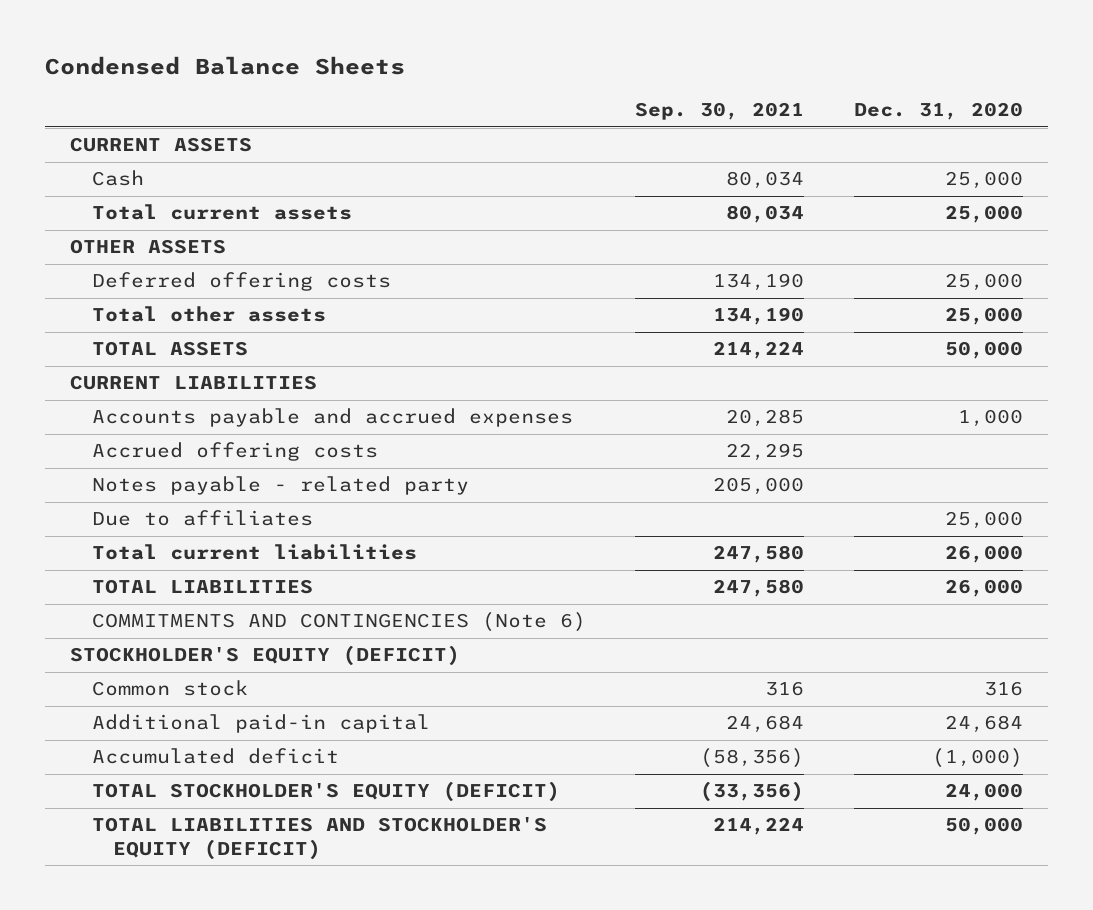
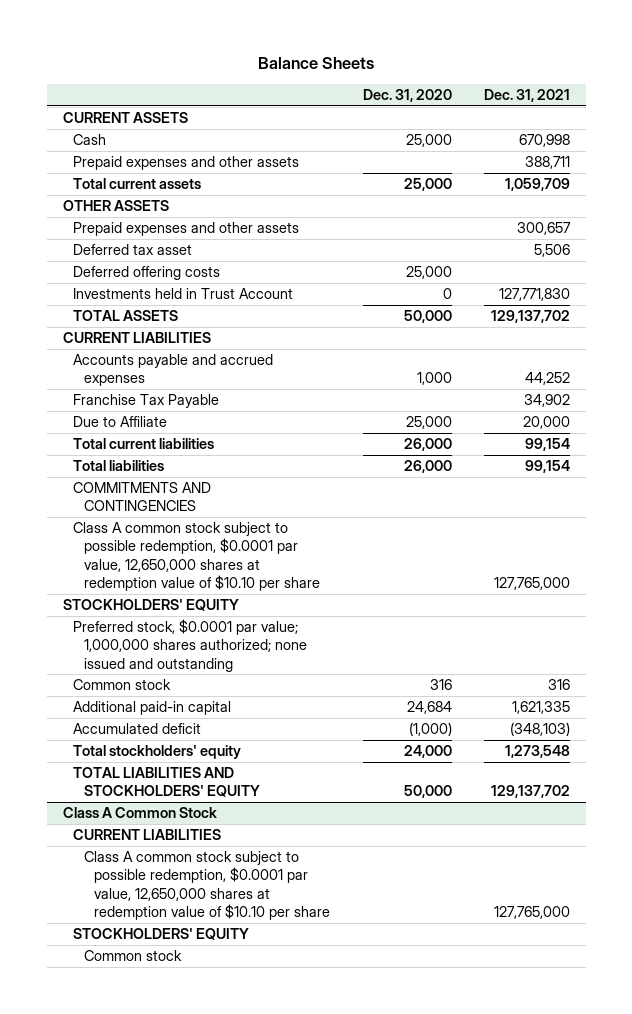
- Condensed Balance Sheets
+ Balance Sheets
- | Sep. 30, 2021 | Dec. 31, 2020
+ | Dec. 31, 2020 | Dec. 31, 2021
+ Prepaid expenses and other assets | | 388,711
+ Prepaid expenses and other assets | | 300,657
+ Deferred tax asset | | 5,506
- Total other assets | 134,190 | 25,000
+ Investments held in Trust Account | 0 | 127,771,830
- Accrued offering costs | 22,295 |
- Notes payable - related party | 205,000 |
- Due to affiliates | | 25,000
+ Franchise Tax Payable | | 34,902
+ Due to Affiliate | 25,000 | 20,000
- TOTAL LIABILITIES | 247,580 | 26,000
- COMMITMENTS AND CONTINGENCIES (Note 6)
- STOCKHOLDER'S EQUITY (DEFICIT)
+ Total liabilities | 26,000 | 99,154
+ COMMITMENTS AND CONTINGENCIES
+ Class A common stock subject to possible redemption, $0.0001 par value, 12,650,000 shares at redemption value of $10.10 per share | | 127,765,000
+ STOCKHOLDERS' EQUITY
+ Preferred stock, $0.0001 par value; 1,000,000 shares authorized; none issued and outstanding
- TOTAL STOCKHOLDER'S EQUITY (DEFICIT) | (33,356) | 24,000
- TOTAL LIABILITIES AND STOCKHOLDER'S EQUITY (DEFICIT) | 214,224 | 50,000
+ Total stockholders' equity | 24,000 | 1,273,548
+ TOTAL LIABILITIES AND STOCKHOLDERS' EQUITY | 50,000 | 129,137,702
+ Class A Common Stock
+ CURRENT LIABILITIES
+ Class A common stock subject to possible redemption, $0.0001 par value, 12,650,000 shares at redemption value of $10.10 per share | | 127,765,000
+ STOCKHOLDERS' EQUITY
+ Common stock

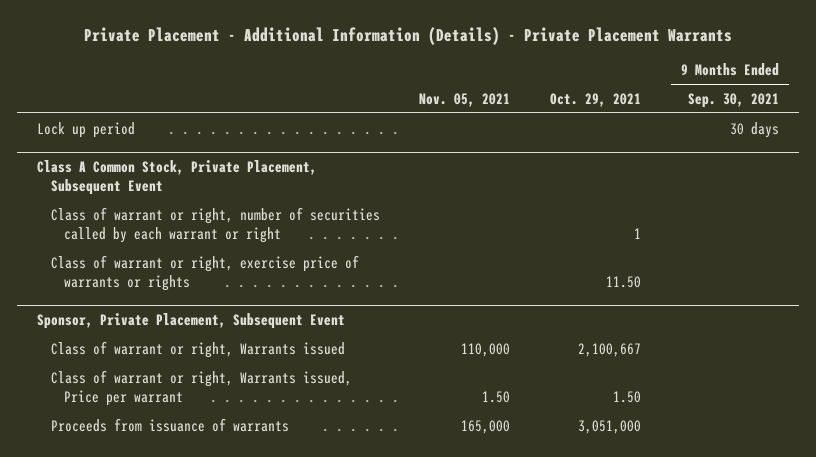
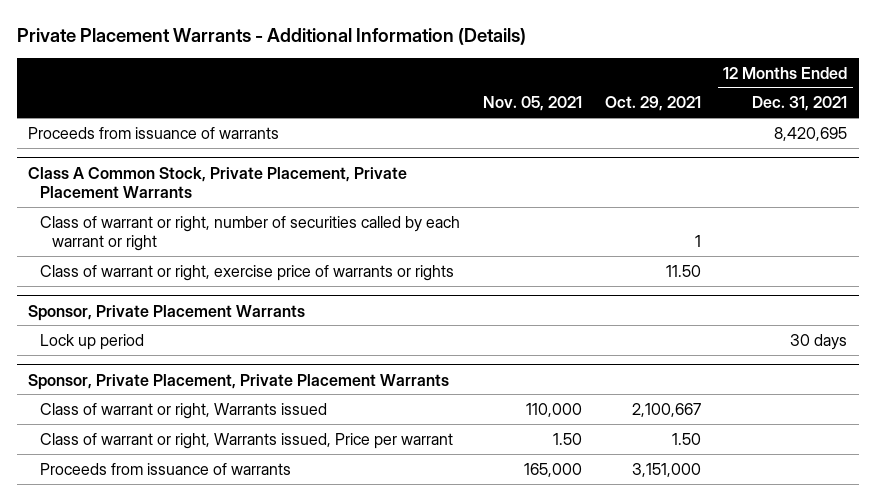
- Private Placement - Additional Information (Details) - Private Placement Warrants
+ Private Placement Warrants - Additional Information (Details)
- | Nov. 05, 2021 | Oct. 29, 2021 | 9 Months Ended Sep. 30, 2021
+ | Nov. 05, 2021 | Oct. 29, 2021 | 12 Months Ended Dec. 31, 2021
- Lock up period | | | 30 days
- Class A Common Stock, Private Placement, Subsequent Event
+ Proceeds from issuance of warrants | | | 8,420,695
+ Class A Common Stock, Private Placement, Private Placement Warrants
- Sponsor, Private Placement, Subsequent Event
+ Sponsor, Private Placement Warrants
+ Lock up period | | | 30 days
+ Sponsor, Private Placement, Private Placement Warrants
- Proceeds from issuance of warrants | 165,000 | 3,051,000 |
+ Proceeds from issuance of warrants | 165,000 | 3,151,000 |

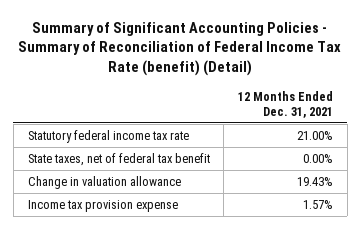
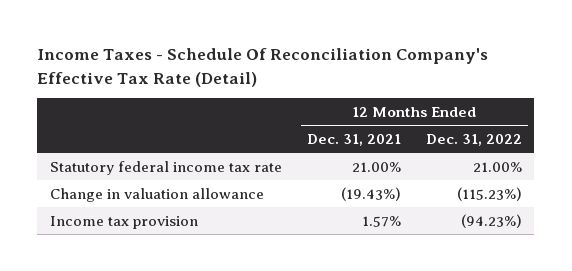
- Summary of Significant Accounting Policies - Summary of Reconciliation of Federal Income Tax Rate (benefit) (Detail)
+ Income Taxes - Schedule Of Reconciliation Company's Effective Tax Rate (Detail)
- | 12 Months Ended Dec. 31, 2021
+ | 12 Months Ended Dec. 31, 2021 | 12 Months Ended Dec. 31, 2022
- State taxes, net of federal tax benefit | 0.00%
- Change in valuation allowance | 19.43%
- Income tax provision expense | 1.57%
+ Change in valuation allowance | (19.43%) | (115.23%)
+ Income tax provision | 1.57% | (94.23%)

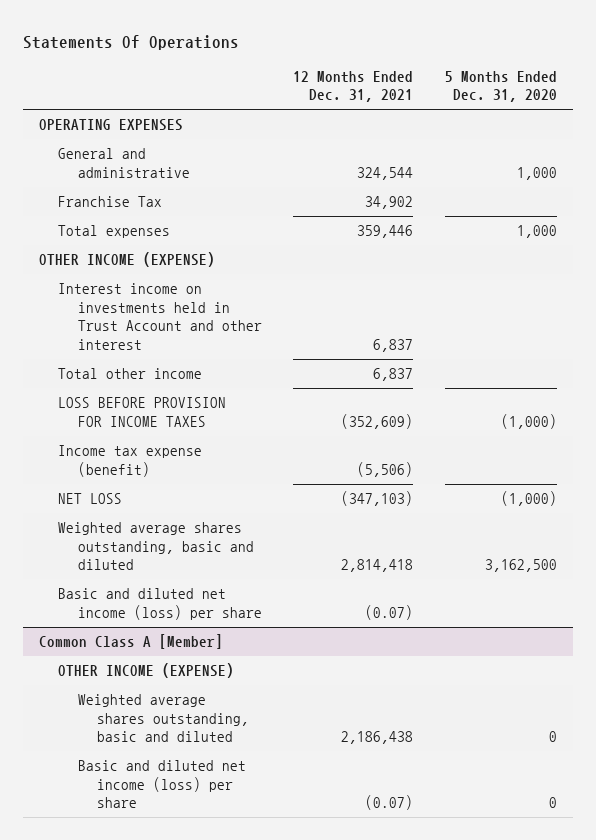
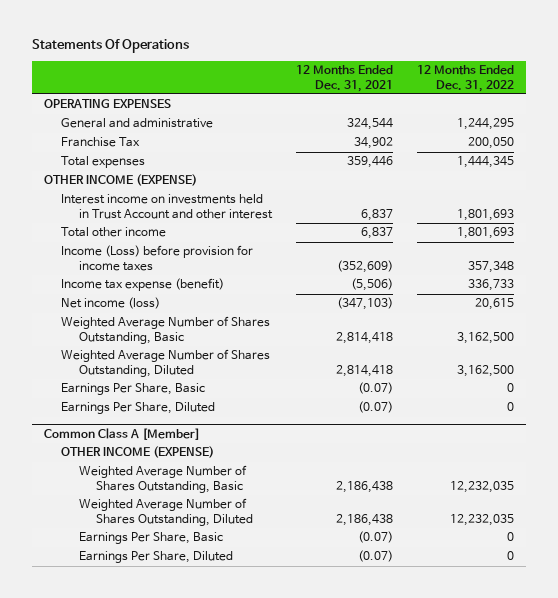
- | 12 Months Ended Dec. 31, 2021 | 5 Months Ended Dec. 31, 2020
+ | 12 Months Ended Dec. 31, 2021 | 12 Months Ended Dec. 31, 2022
- LOSS BEFORE PROVISION FOR INCOME TAXES | (352,609) | (1,000)
+ Income (Loss) before provision for income taxes | (352,609) | 357,348
- NET LOSS | (347,103) | (1,000)
- Weighted average shares outstanding, basic and diluted | 2,814,418 | 3,162,500
- Basic and diluted net income (loss) per share | (0.07) |
+ Net income (loss) | (347,103) | 20,615
+ Weighted Average Number of Shares Outstanding, Basic | 2,814,418 | 3,162,500
+ Weighted Average Number of Shares Outstanding, Diluted | 2,814,418 | 3,162,500
+ Earnings Per Share, Basic | (0.07) | 0
+ Earnings Per Share, Diluted | (0.07) | 0
@ Common Class A [Member]
- Weighted average shares outstanding, basic and diluted | 2,186,438 | 0
- Basic and diluted net income (loss) per share | (0.07) | 0
+ Weighted Average Number of Shares Outstanding, Basic | 2,186,438 | 12,232,035
+ Weighted Average Number of Shares Outstanding, Diluted | 2,186,438 | 12,232,035
+ Earnings Per Share, Basic | (0.07) | 0
+ Earnings Per Share, Diluted | (0.07) | 0

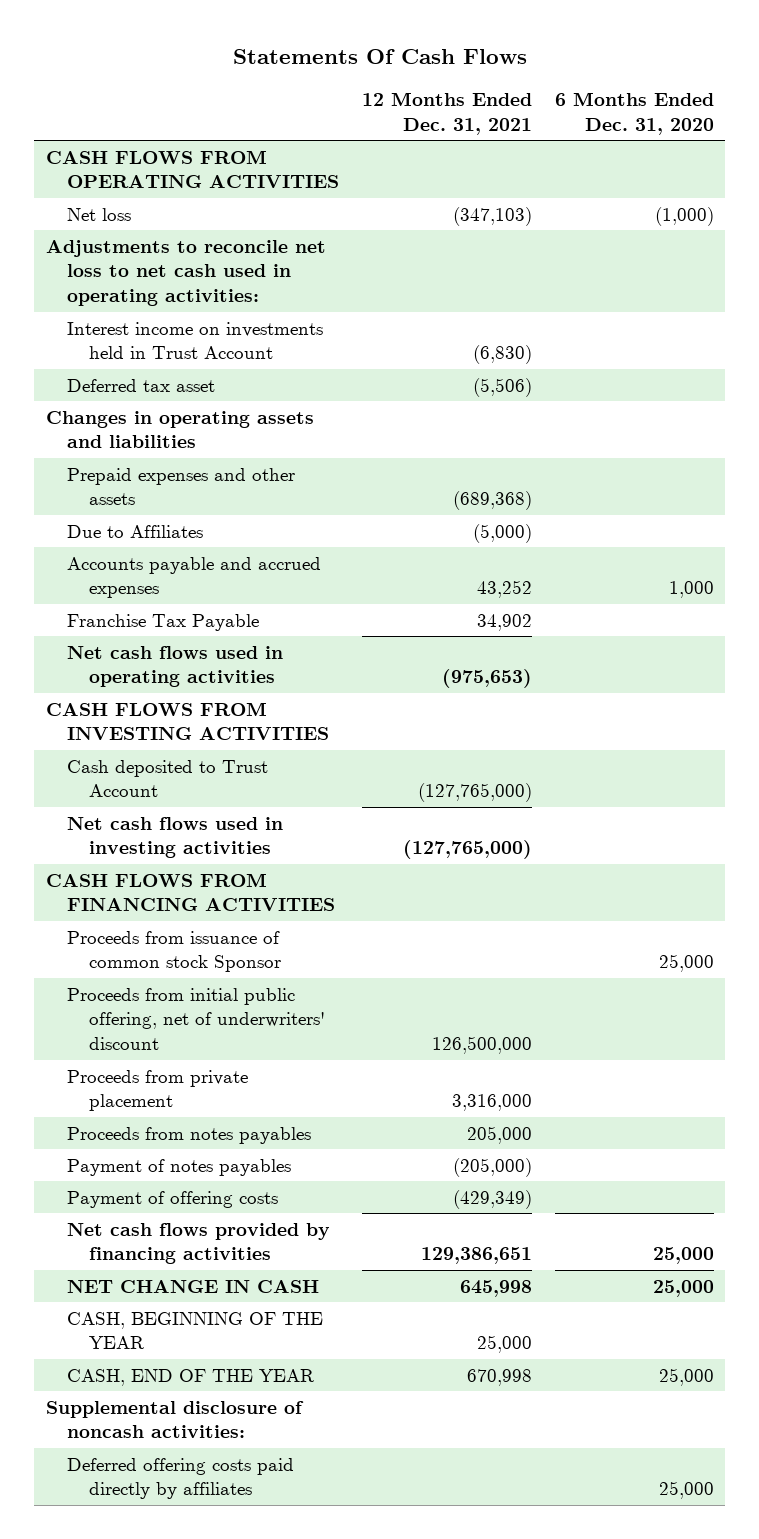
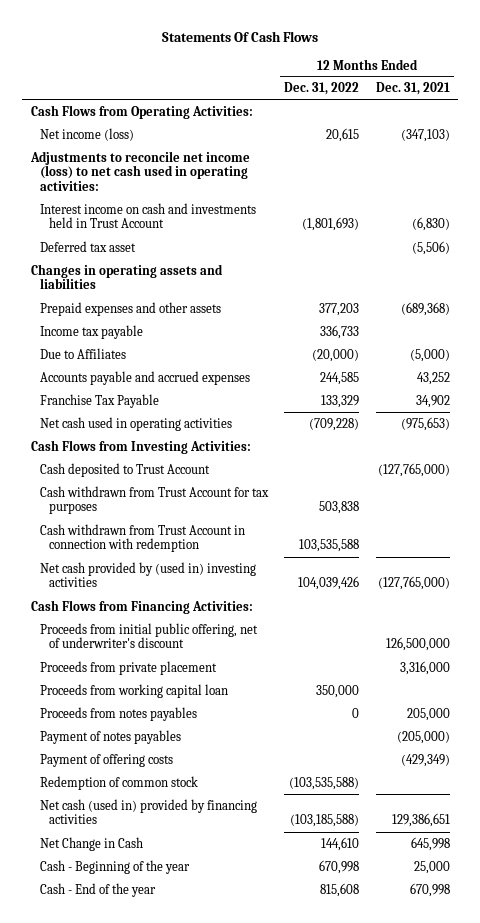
- | 12 Months Ended Dec. 31, 2021 | 6 Months Ended Dec. 31, 2020
+ | 12 Months Ended Dec. 31, 2022 | 12 Months Ended Dec. 31, 2021
- CASH FLOWS FROM OPERATING ACTIVITIES
- Net loss | (347,103) | (1,000)
- Adjustments to reconcile net loss to net cash used in operating activities:
- Interest income on investments held in Trust Account | (6,830) |
+ Cash Flows from Operating Activities:
+ Net income (loss) | 20,615 | (347,103)
+ Adjustments to reconcile net income (loss) to net cash used in operating activities:
+ Interest income on cash and investments held in Trust Account | (1,801,693) | (6,830)
+ Income tax payable | 336,733 |
- Net cash flows used in operating activities | (975,653) |
- CASH FLOWS FROM INVESTING ACTIVITIES
+ Net cash used in operating activities | (709,228) | (975,653)
+ Cash Flows from Investing Activities:
- Net cash flows used in investing activities | (127,765,000) |
- CASH FLOWS FROM FINANCING ACTIVITIES
- Proceeds from issuance of common stock Sponsor | | 25,000
- Proceeds from initial public offering, net of underwriters' discount | 126,500,000 |
+ Cash withdrawn from Trust Account for tax purposes | 503,838 |
+ Cash withdrawn from Trust Account in connection with redemption | 103,535,588 |
+ Net cash provided by (used in) investing activities | 104,039,426 | (127,765,000)
+ Cash Flows from Financing Activities:
+ Proceeds from initial public offering, net of underwriter's discount | | 126,500,000
+ Proceeds from working capital loan | 350,000 |
- Net cash flows provided by financing activities | 129,386,651 | 25,000
- NET CHANGE IN CASH | 645,998 | 25,000
- CASH, BEGINNING OF THE YEAR | 25,000 |
- CASH, END OF THE YEAR | 670,998 | 25,000
- Supplemental disclosure of noncash activities:
- Deferred offering costs paid directly by affiliates | | 25,000
+ Redemption of common stock | (103,535,588) |
+ Net cash (used in) provided by financing activities | (103,185,588) | 129,386,651
+ Net Change in Cash | 144,610 | 645,998
+ Cash - Beginning of the year | 670,998 | 25,000
+ Cash - End of the year | 815,608 | 670,998

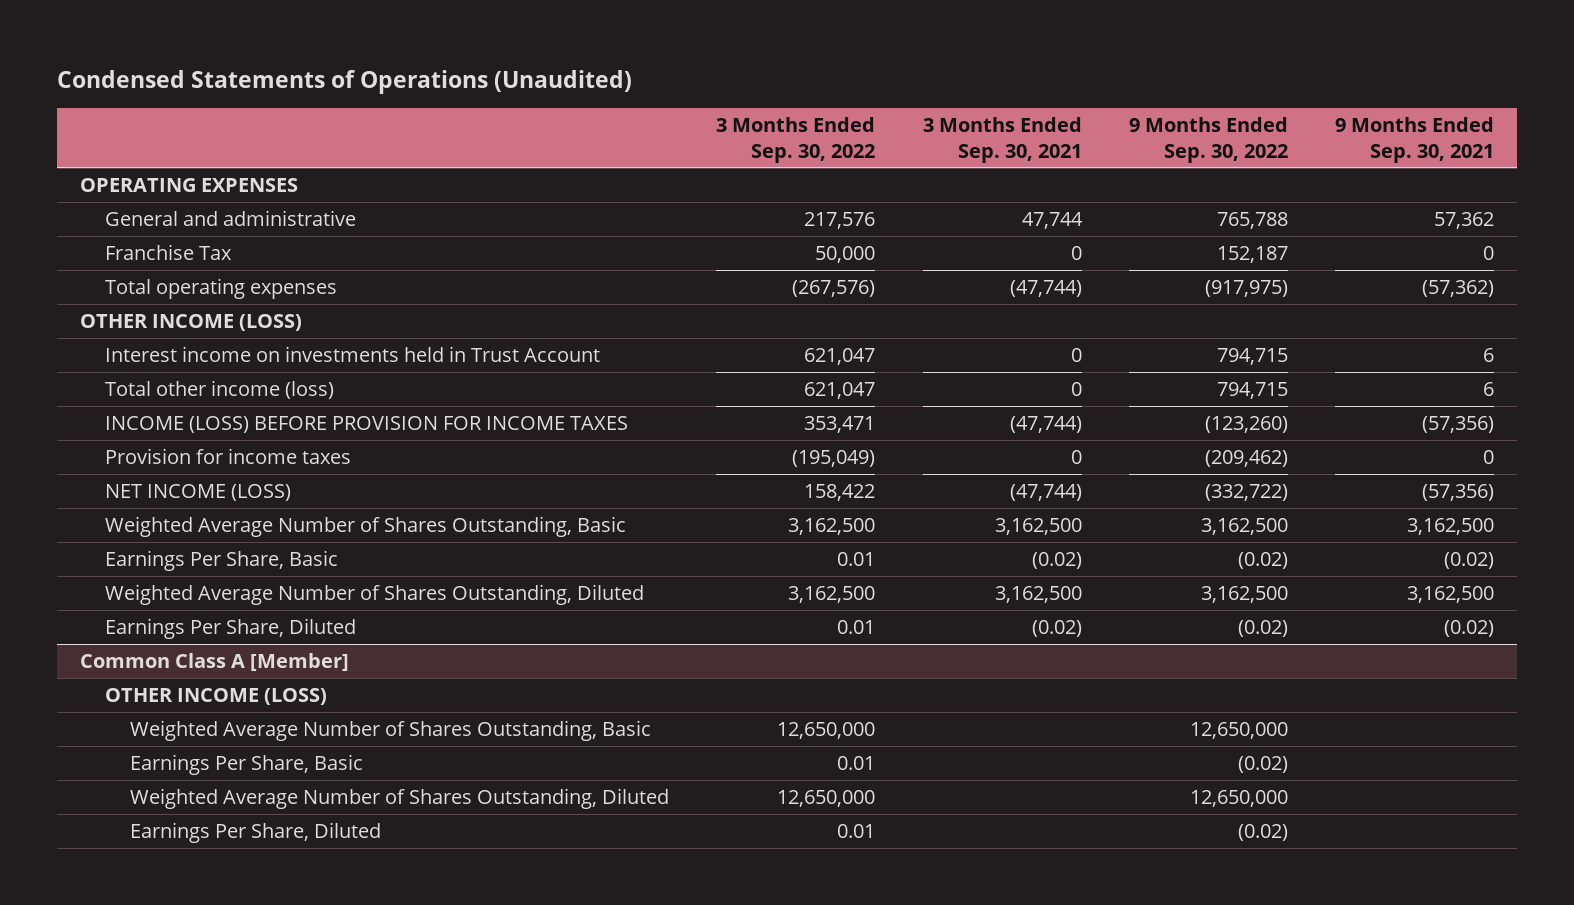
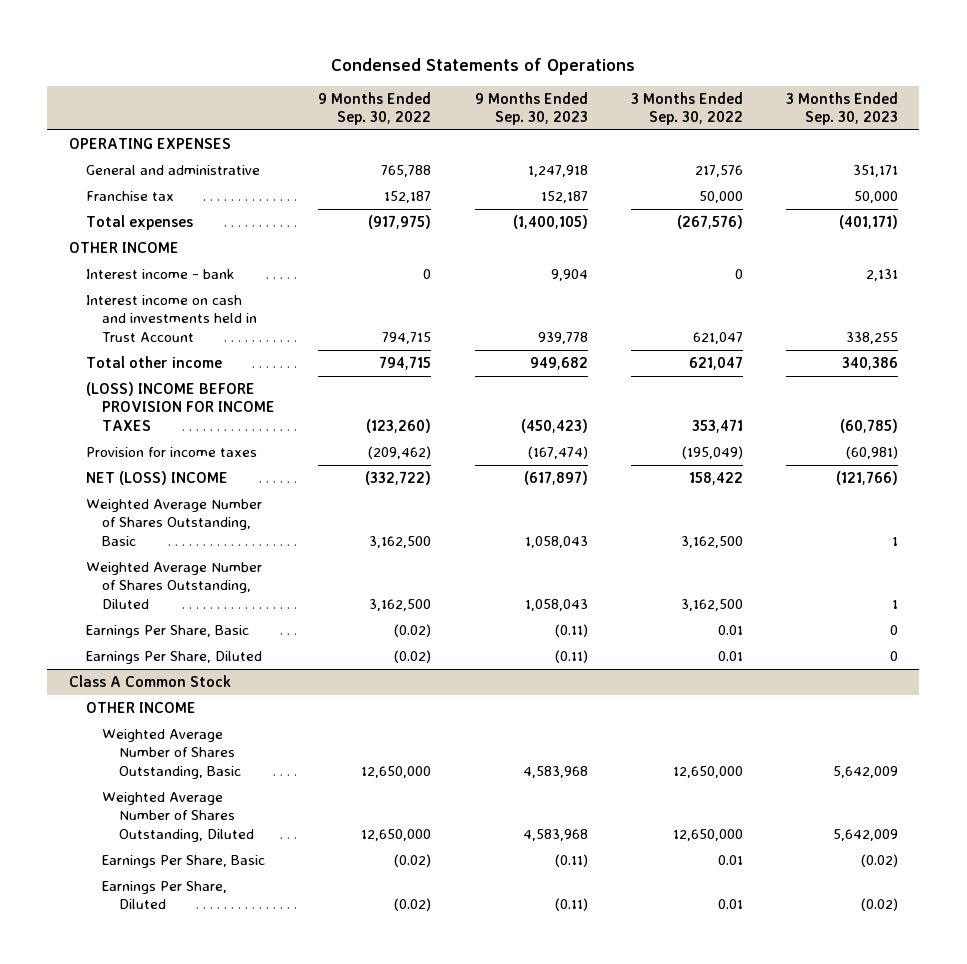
- Condensed Statements of Operations (Unaudited)
+ Condensed Statements of Operations
- | 3 Months Ended Sep. 30, 2022 | 3 Months Ended Sep. 30, 2021 | 9 Months Ended Sep. 30, 2022 | 9 Months Ended Sep. 30, 2021
+ | 9 Months Ended Sep. 30, 2022 | 9 Months Ended Sep. 30, 2023 | 3 Months Ended Sep. 30, 2022 | 3 Months Ended Sep. 30, 2023
- Franchise Tax | 50,000 | 0 | 152,187 | 0
- Total operating expenses | (267,576) | (47,744) | (917,975) | (57,362)
- OTHER INCOME (LOSS)
- Interest income on investments held in Trust Account | 621,047 | 0 | 794,715 | 6
- Total other income (loss) | 621,047 | 0 | 794,715 | 6
- INCOME (LOSS) BEFORE PROVISION FOR INCOME TAXES | 353,471 | (47,744) | (123,260) | (57,356)
+ Franchise tax | 152,187 | 152,187 | 50,000 | 50,000
+ Total expenses | (917,975) | (1,400,105) | (267,576) | (401,171)
+ OTHER INCOME
+ Interest income - bank | 0 | 9,904 | 0 | 2,131
+ Interest income on cash and investments held in Trust Account | 794,715 | 939,778 | 621,047 | 338,255
+ Total other income | 794,715 | 949,682 | 621,047 | 340,386
+ (LOSS) INCOME BEFORE PROVISION FOR INCOME TAXES | (123,260) | (450,423) | 353,471 | (60,785)
- NET INCOME (LOSS) | 158,422 | (47,744) | (332,722) | (57,356)
+ NET (LOSS) INCOME | (332,722) | (617,897) | 158,422 | (121,766)
moved down: Earnings Per Share, Basic | (0.02) | (0.11) | 0.01 | 0
- Common Class A [Member]
- OTHER INCOME (LOSS)
+ Class A Common Stock
+ OTHER INCOME
- Earnings Per Share, Basic | 0.01 | | (0.02) |
+ Earnings Per Share, Basic | (0.02) | (0.11) | 0.01 | (0.02)

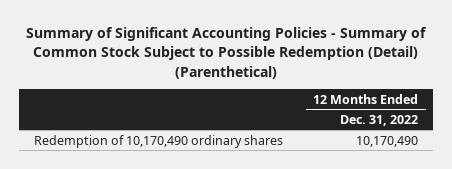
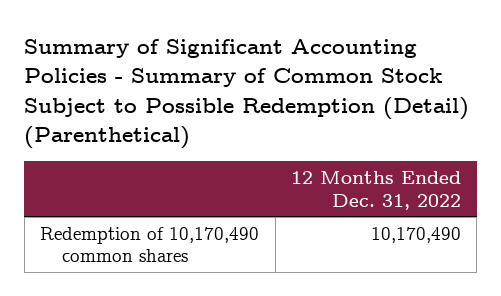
- Redemption of 10,170,490 ordinary shares | 10,170,490
+ Redemption of 10,170,490 common shares | 10,170,490

